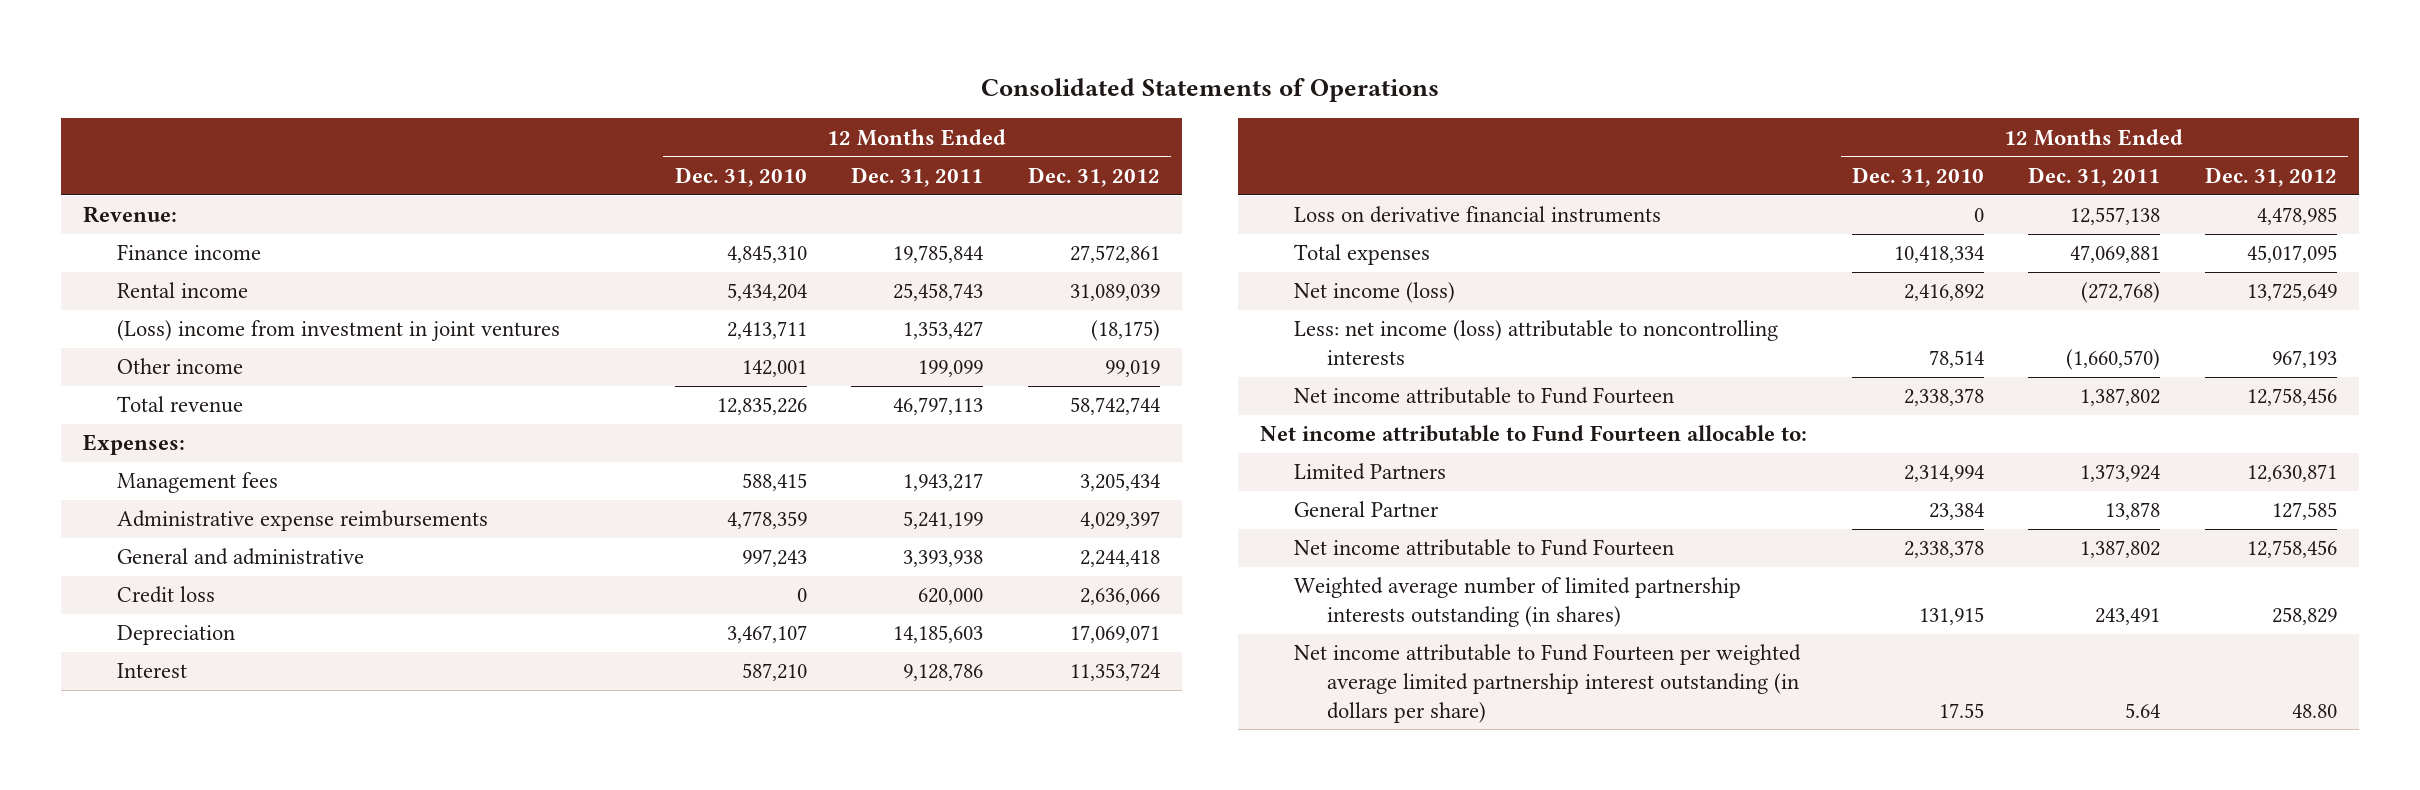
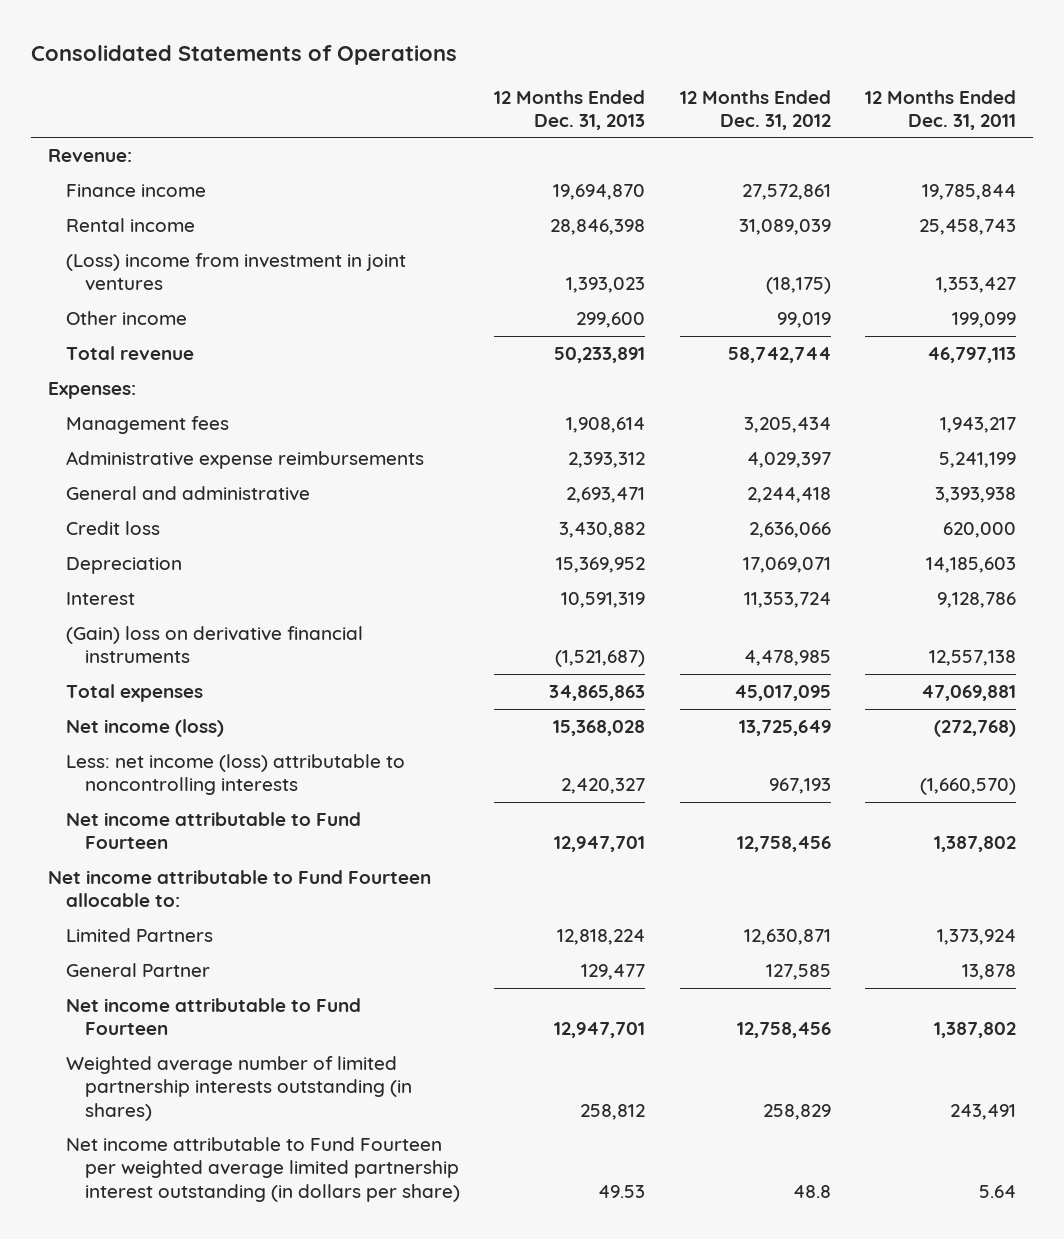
- | 12 Months Ended Dec. 31, 2010 | 12 Months Ended Dec. 31, 2011 | 12 Months Ended Dec. 31, 2012
+ | 12 Months Ended Dec. 31, 2013 | 12 Months Ended Dec. 31, 2012 | 12 Months Ended Dec. 31, 2011
- Loss on derivative financial instruments | 0 | 12,557,138 | 4,478,985
+ (Gain) loss on derivative financial instruments | (1,521,687) | 4,478,985 | 12,557,138
- Net income attributable to Fund Fourteen per weighted average limited partnership interest outstanding (in dollars per share) | 17.55 | 5.64 | 48.80
+ Net income attributable to Fund Fourteen per weighted average limited partnership interest outstanding (in dollars per share) | 49.53 | 48.8 | 5.64

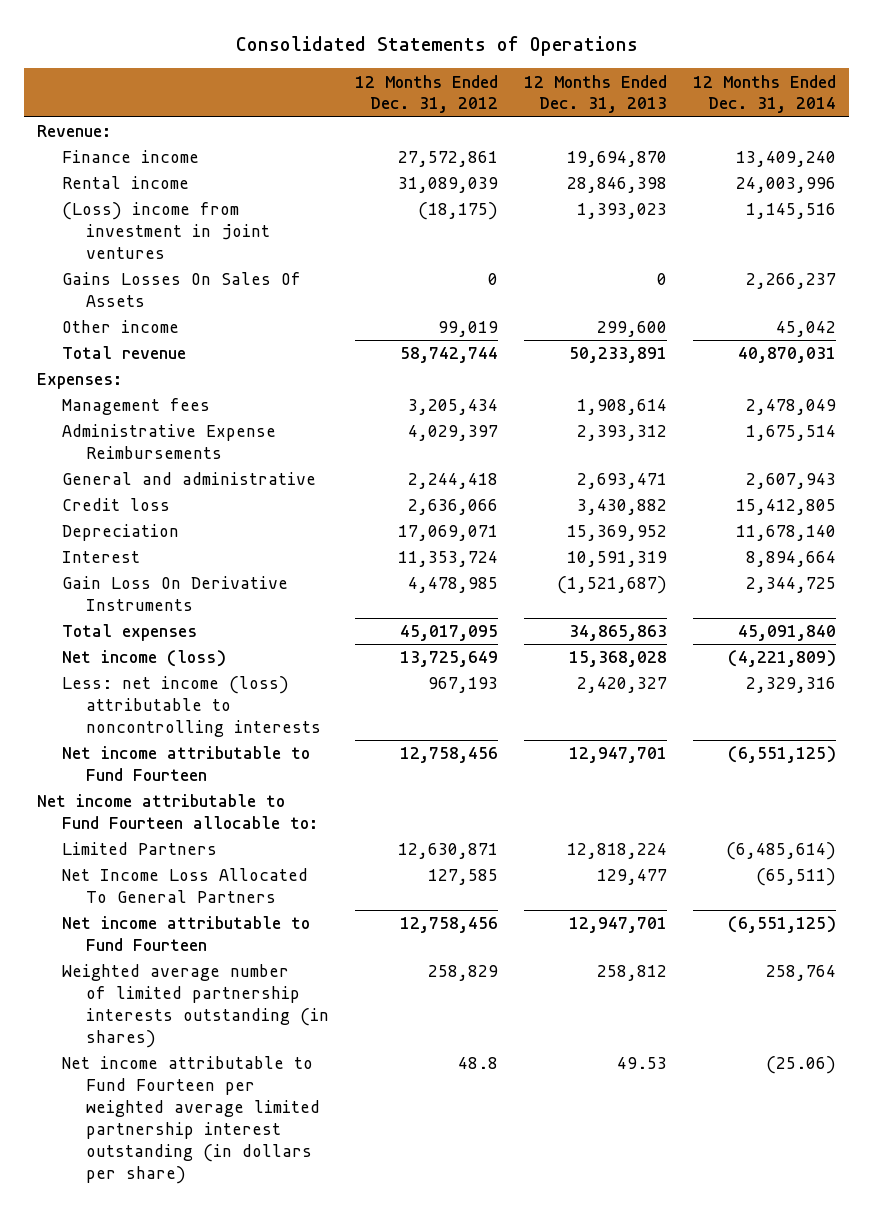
- | 12 Months Ended Dec. 31, 2013 | 12 Months Ended Dec. 31, 2012 | 12 Months Ended Dec. 31, 2011
+ | 12 Months Ended Dec. 31, 2012 | 12 Months Ended Dec. 31, 2013 | 12 Months Ended Dec. 31, 2014
+ Gains Losses On Sales Of Assets | 0 | 0 | 2,266,237
- Administrative expense reimbursements | 2,393,312 | 4,029,397 | 5,241,199
+ Administrative Expense Reimbursements | 4,029,397 | 2,393,312 | 1,675,514
- (Gain) loss on derivative financial instruments | (1,521,687) | 4,478,985 | 12,557,138
+ Gain Loss On Derivative Instruments | 4,478,985 | (1,521,687) | 2,344,725
- General Partner | 129,477 | 127,585 | 13,878
+ Net Income Loss Allocated To General Partners | 127,585 | 129,477 | (65,511)

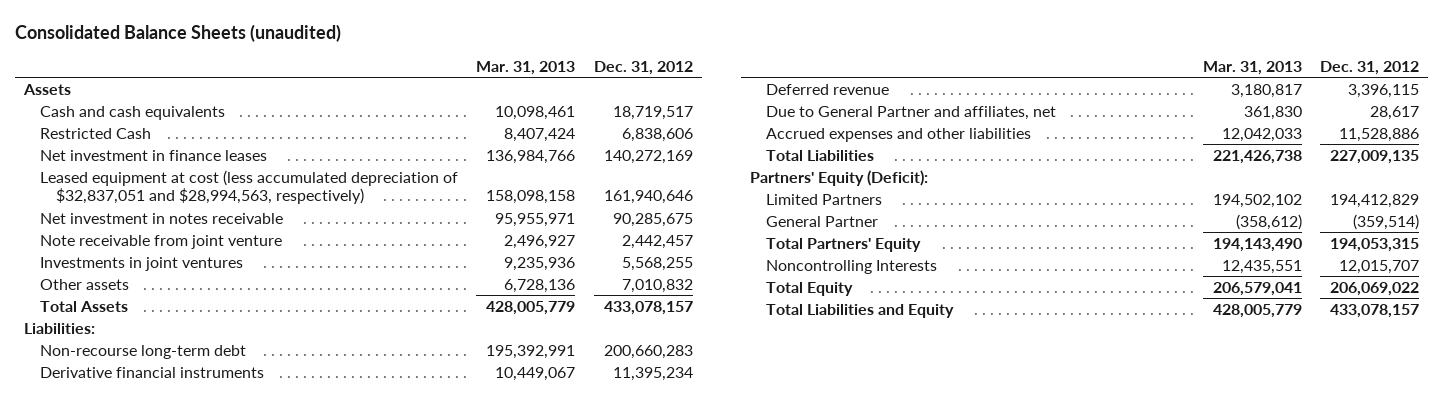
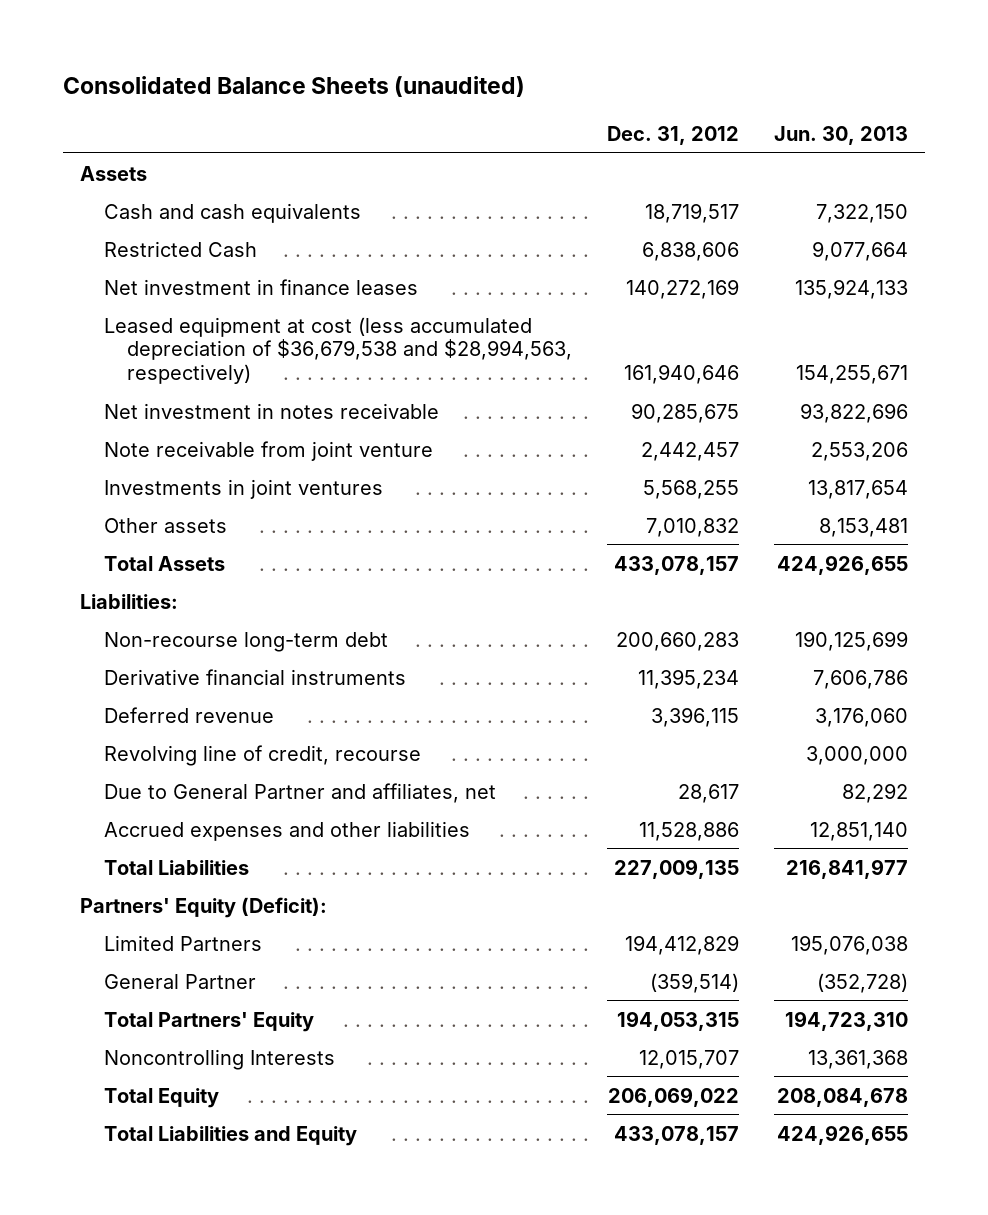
- | Mar. 31, 2013 | Dec. 31, 2012
+ | Dec. 31, 2012 | Jun. 30, 2013
- Leased equipment at cost (less accumulated depreciation of $32,837,051 and $28,994,563, respectively) | 158,098,158 | 161,940,646
+ Leased equipment at cost (less accumulated depreciation of $36,679,538 and $28,994,563, respectively) | 161,940,646 | 154,255,671
+ Revolving line of credit, recourse | | 3,000,000

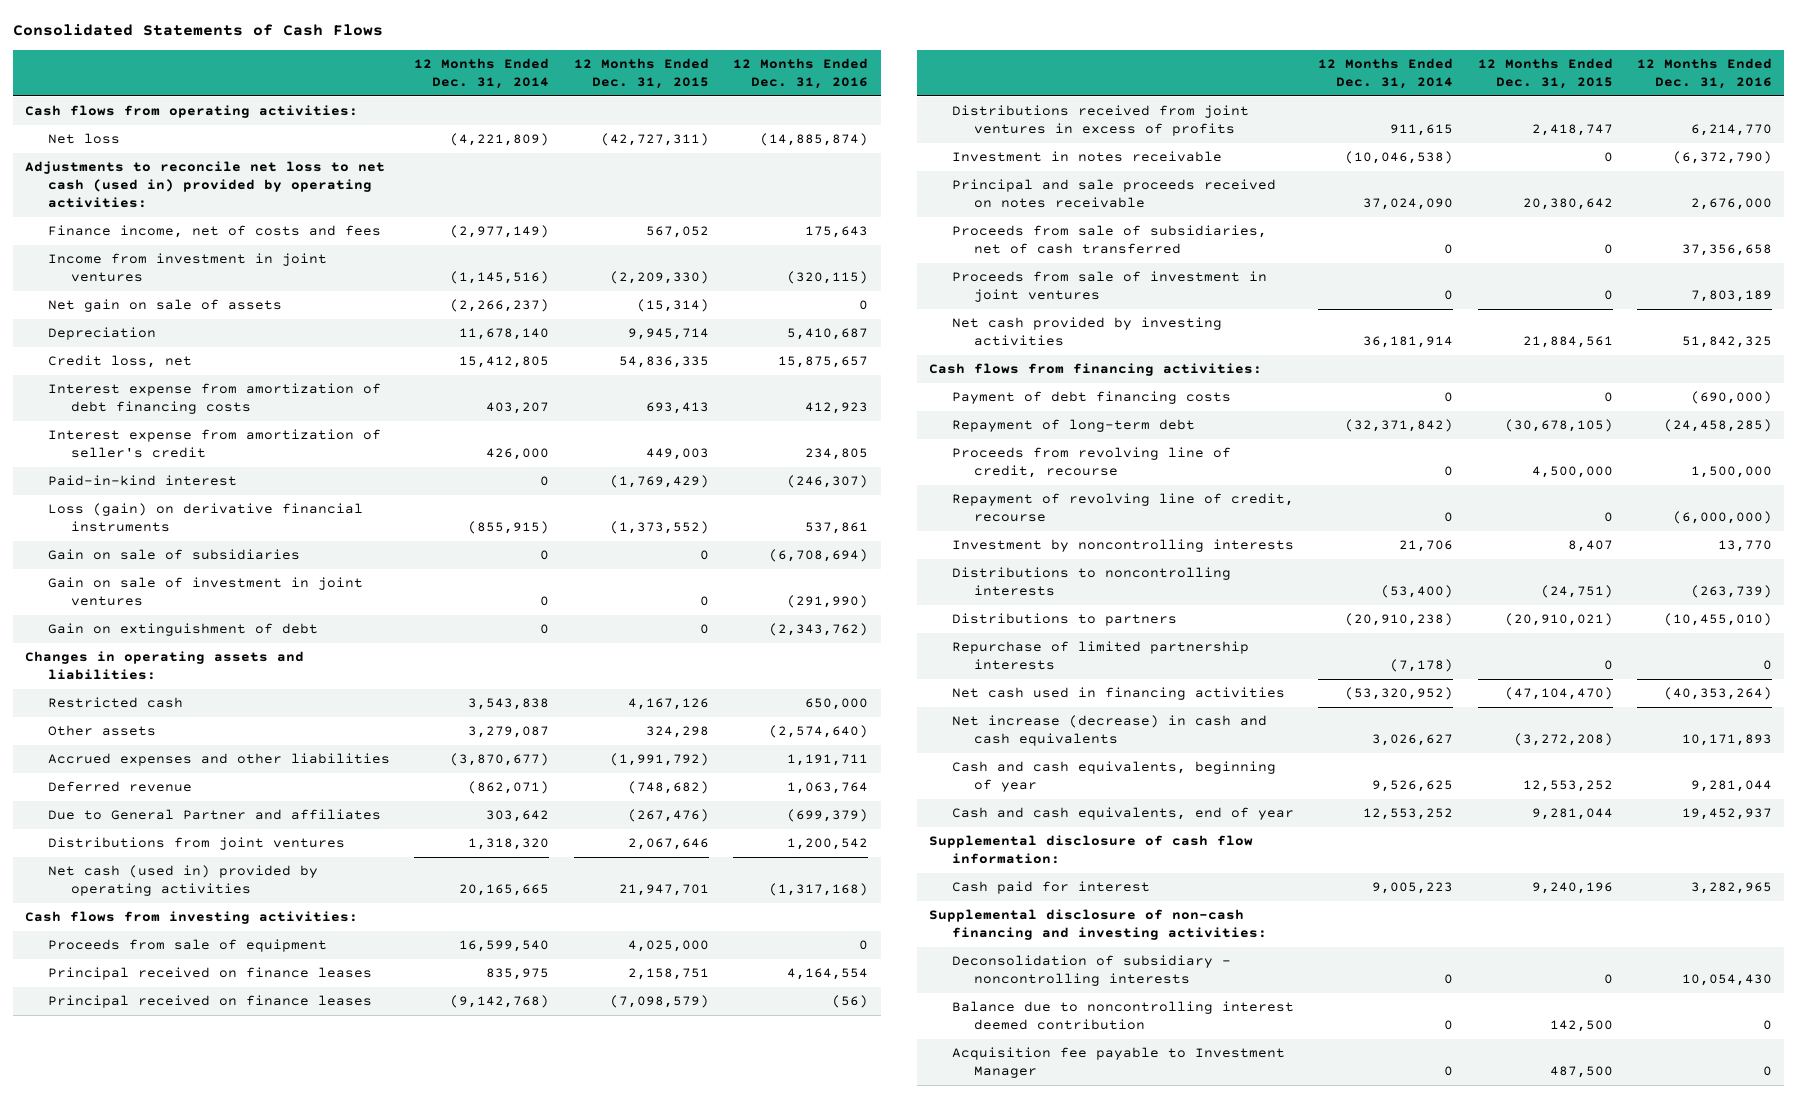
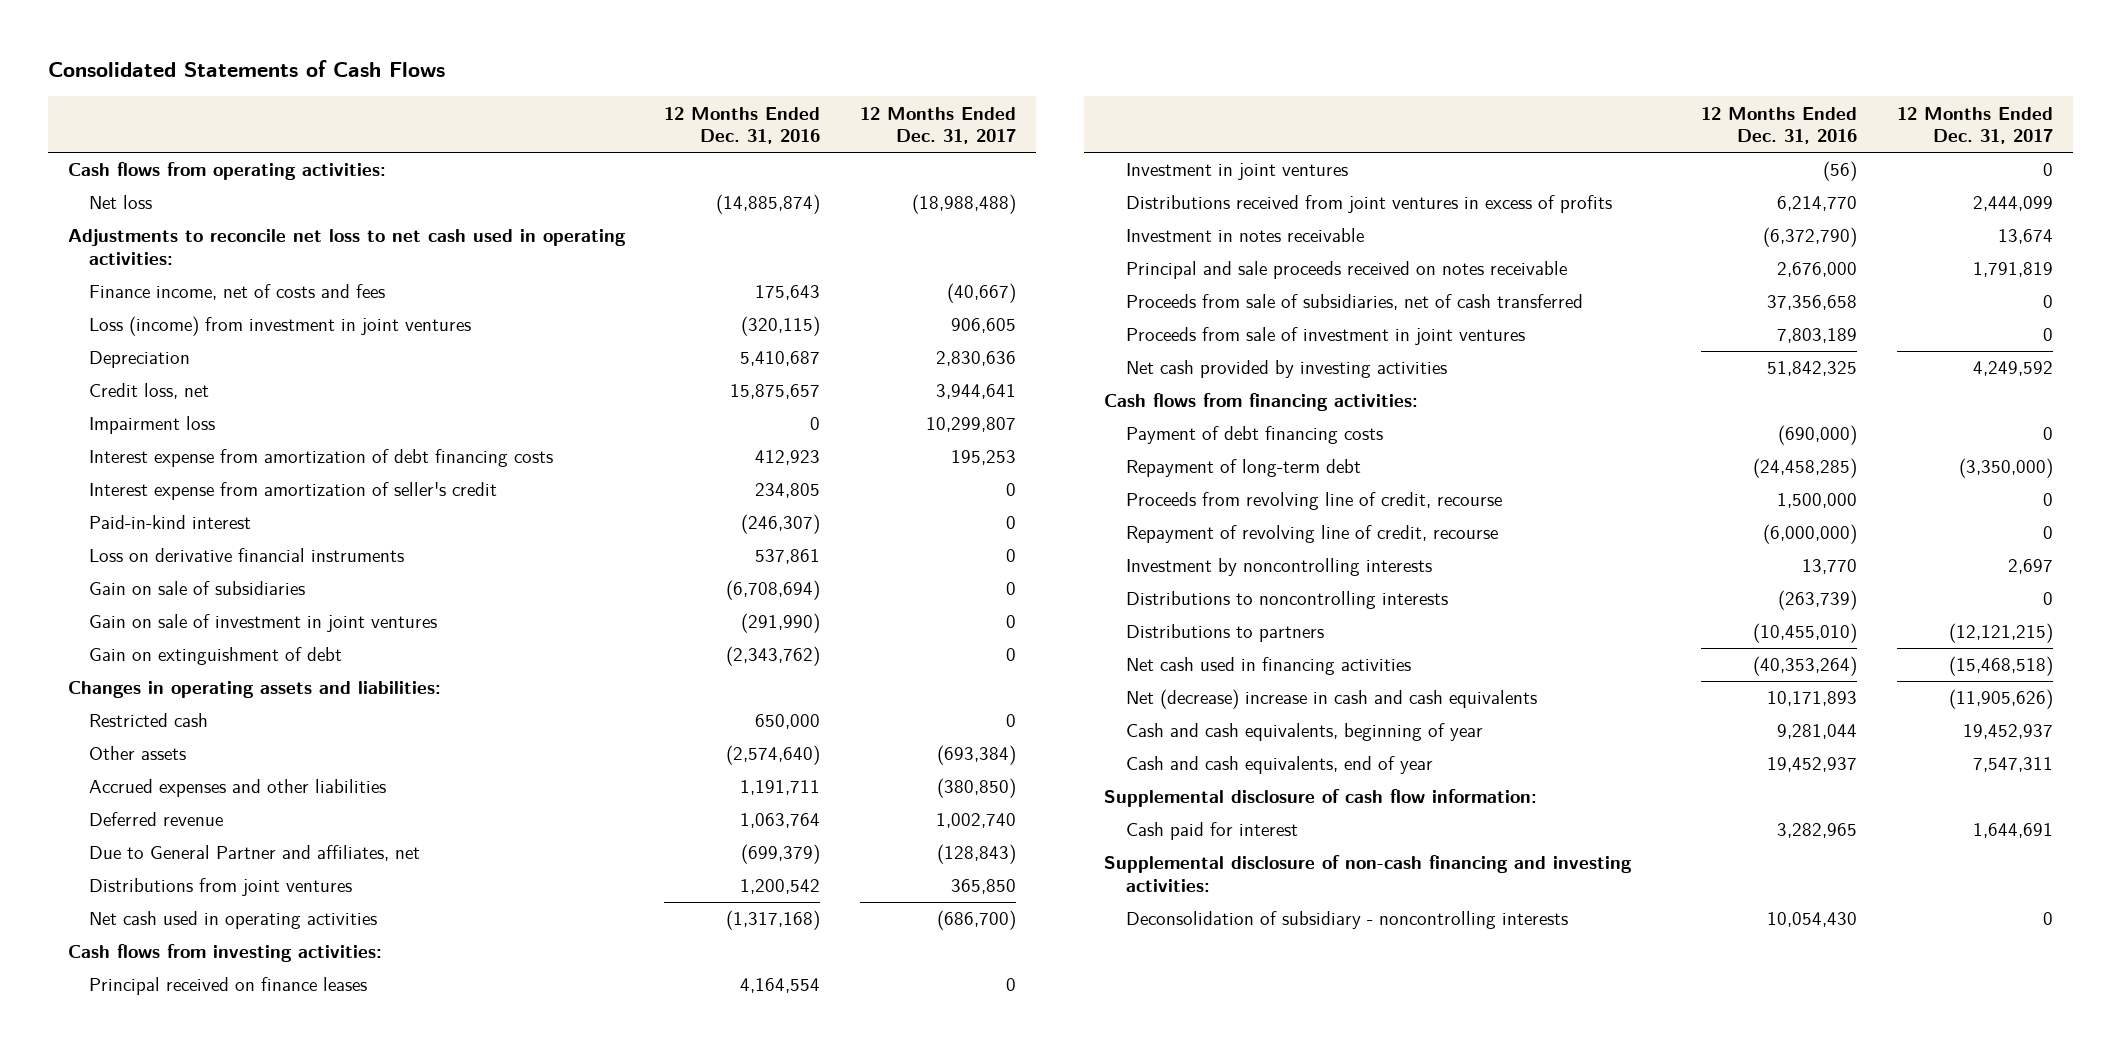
- | 12 Months Ended Dec. 31, 2014 | 12 Months Ended Dec. 31, 2015 | 12 Months Ended Dec. 31, 2016
+ | 12 Months Ended Dec. 31, 2016 | 12 Months Ended Dec. 31, 2017
- Adjustments to reconcile net loss to net cash (used in) provided by operating activities:
+ Adjustments to reconcile net loss to net cash used in operating activities:
- Income from investment in joint ventures | (1,145,516) | (2,209,330) | (320,115)
- Net gain on sale of assets | (2,266,237) | (15,314) | 0
+ Loss (income) from investment in joint ventures | (320,115) | 906,605
+ Impairment loss | 0 | 10,299,807
- Loss (gain) on derivative financial instruments | (855,915) | (1,373,552) | 537,861
+ Loss on derivative financial instruments | 537,861 | 0
- Due to General Partner and affiliates | 303,642 | (267,476) | (699,379)
+ Due to General Partner and affiliates, net | (699,379) | (128,843)
- Net cash (used in) provided by operating activities | 20,165,665 | 21,947,701 | (1,317,168)
+ Net cash used in operating activities | (1,317,168) | (686,700)
- Proceeds from sale of equipment | 16,599,540 | 4,025,000 | 0
- Principal received on finance leases | (9,142,768) | (7,098,579) | (56)
+ Investment in joint ventures | (56) | 0
- Repurchase of limited partnership interests | (7,178) | 0 | 0
- Net increase (decrease) in cash and cash equivalents | 3,026,627 | (3,272,208) | 10,171,893
+ Net (decrease) increase in cash and cash equivalents | 10,171,893 | (11,905,626)
- Balance due to noncontrolling interest deemed contribution | 0 | 142,500 | 0
- Acquisition fee payable to Investment Manager | 0 | 487,500 | 0

